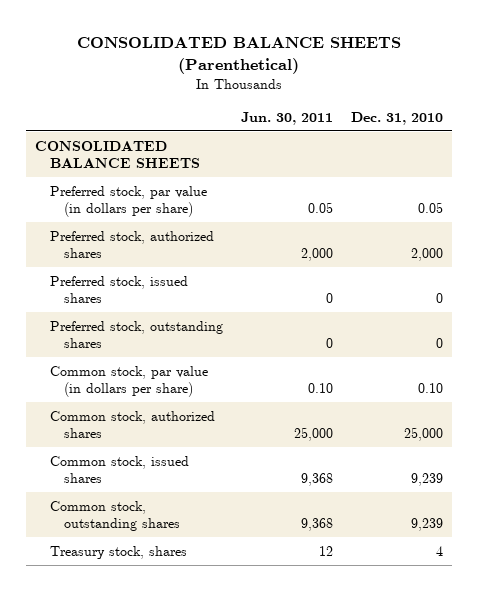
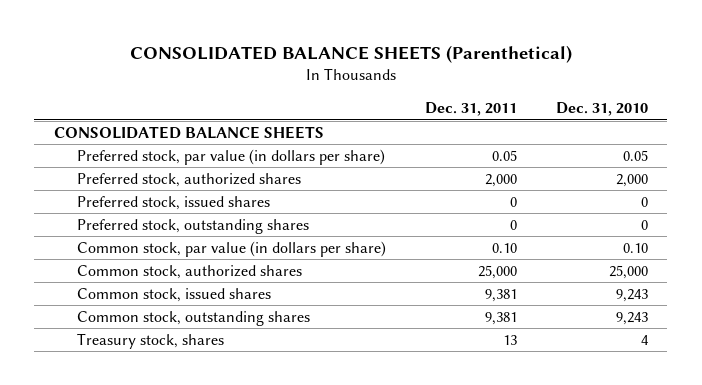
- | Jun. 30, 2011 | Dec. 31, 2010
+ | Dec. 31, 2011 | Dec. 31, 2010
- Common stock, issued shares | 9,368 | 9,239
- Common stock, outstanding shares | 9,368 | 9,239
+ Common stock, issued shares | 9,381 | 9,243
+ Common stock, outstanding shares | 9,381 | 9,243

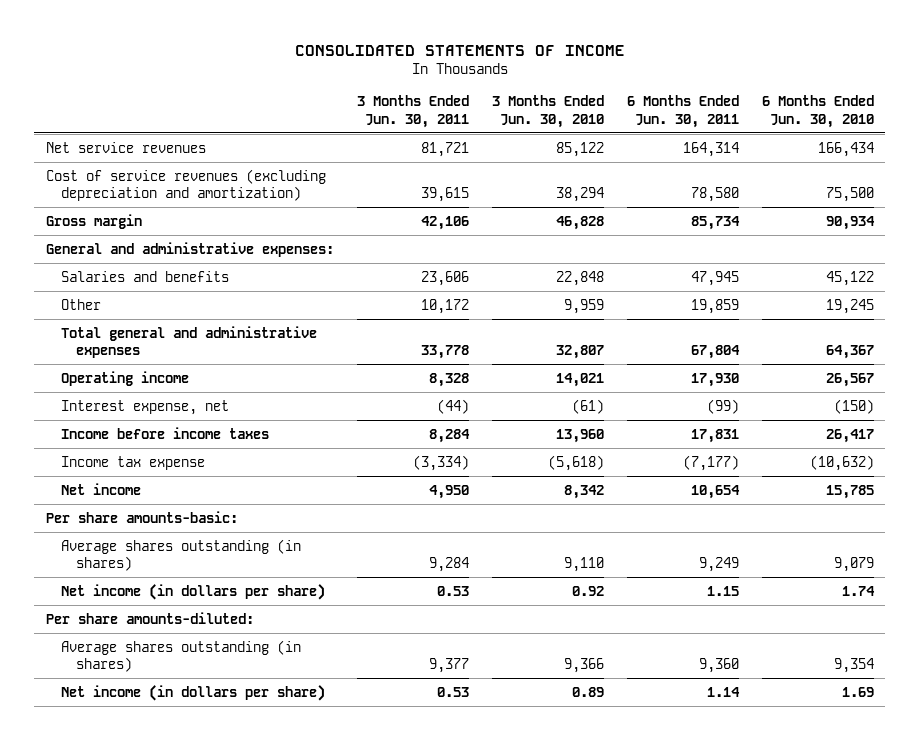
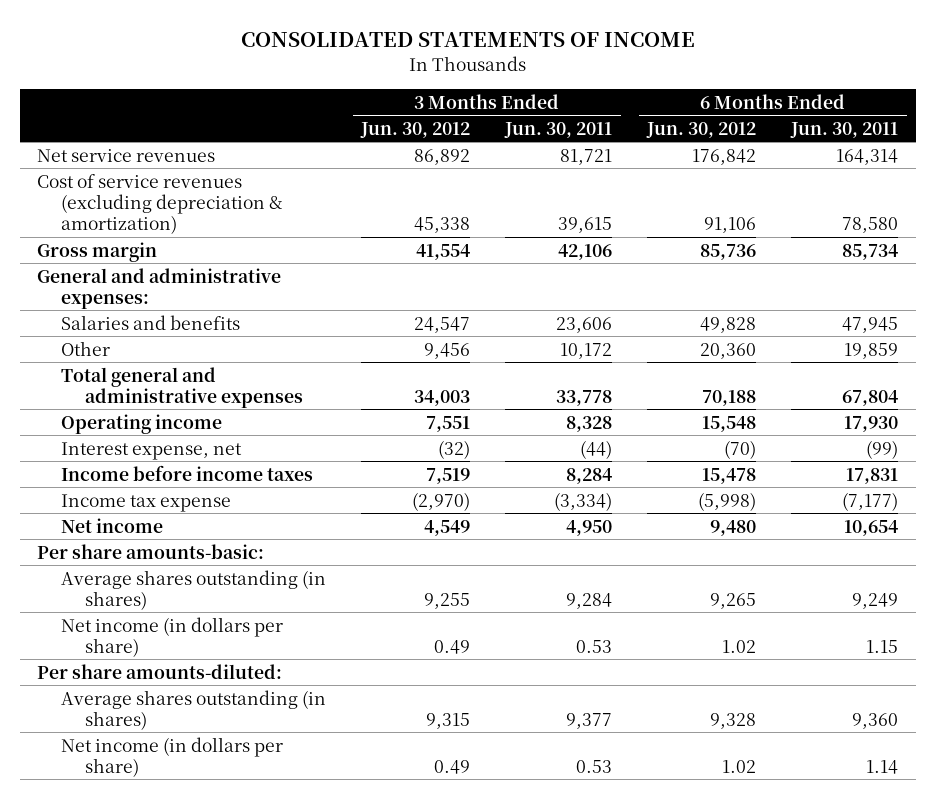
- | 3 Months Ended Jun. 30, 2011 | 3 Months Ended Jun. 30, 2010 | 6 Months Ended Jun. 30, 2011 | 6 Months Ended Jun. 30, 2010
+ | 3 Months Ended Jun. 30, 2012 | 3 Months Ended Jun. 30, 2011 | 6 Months Ended Jun. 30, 2012 | 6 Months Ended Jun. 30, 2011
- Cost of service revenues (excluding depreciation and amortization) | 39,615 | 38,294 | 78,580 | 75,500
+ Cost of service revenues (excluding depreciation & amortization) | 45,338 | 39,615 | 91,106 | 78,580

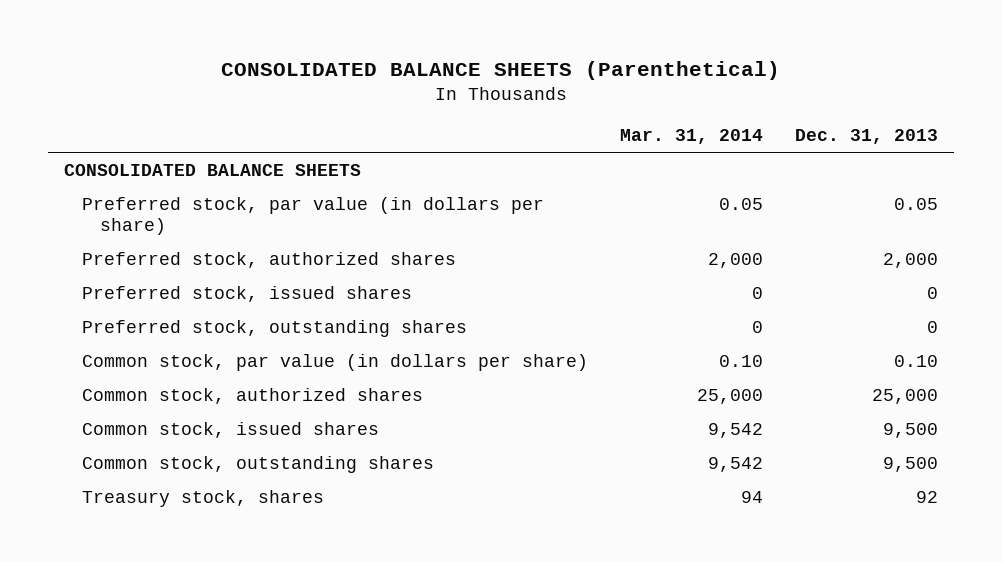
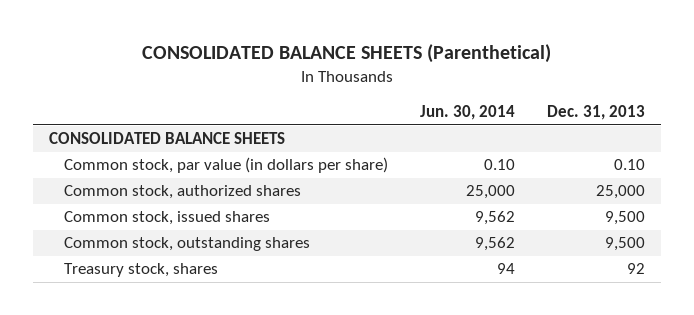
- | Mar. 31, 2014 | Dec. 31, 2013
+ | Jun. 30, 2014 | Dec. 31, 2013
- Preferred stock, par value (in dollars per share) | 0.05 | 0.05
- Preferred stock, authorized shares | 2,000 | 2,000
- Preferred stock, issued shares | 0 | 0
- Preferred stock, outstanding shares | 0 | 0

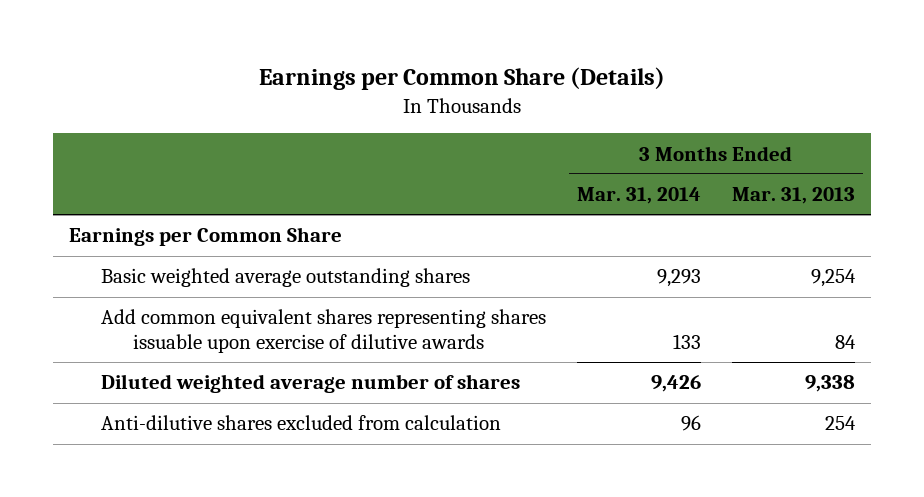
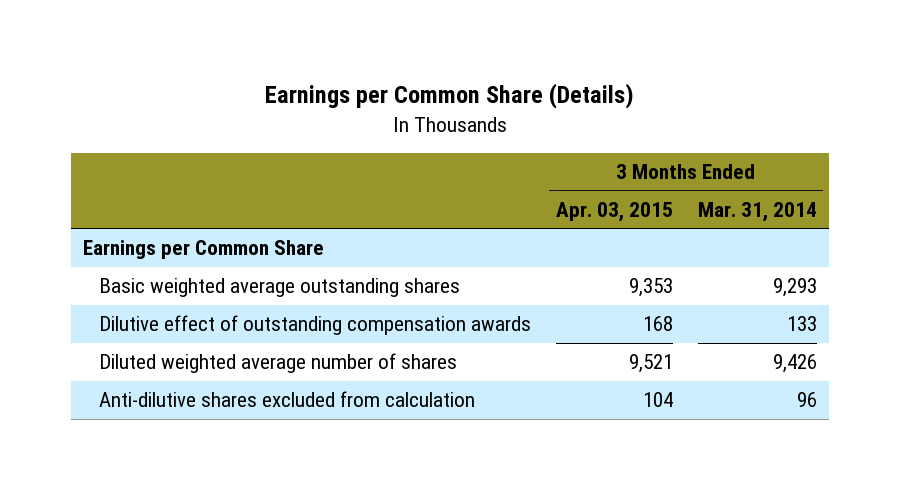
- | 3 Months Ended Mar. 31, 2014 | 3 Months Ended Mar. 31, 2013
+ | 3 Months Ended Apr. 03, 2015 | 3 Months Ended Mar. 31, 2014
- Add common equivalent shares representing shares issuable upon exercise of dilutive awards | 133 | 84
+ Dilutive effect of outstanding compensation awards | 168 | 133

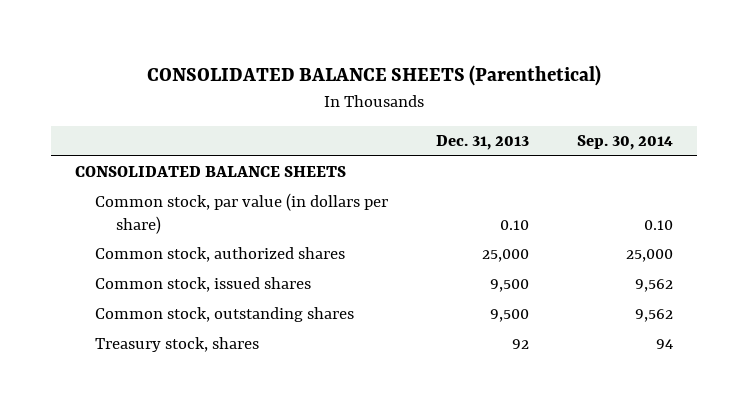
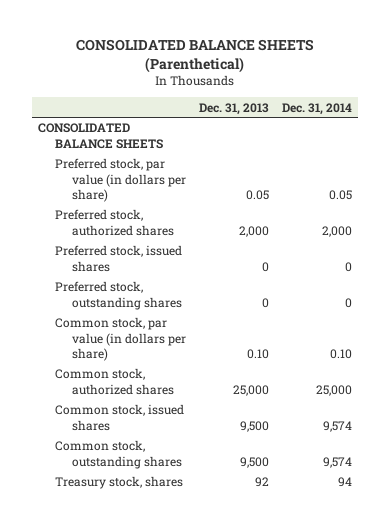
- | Dec. 31, 2013 | Sep. 30, 2014
+ | Dec. 31, 2013 | Dec. 31, 2014
+ Preferred stock, par value (in dollars per share) | 0.05 | 0.05
+ Preferred stock, authorized shares | 2,000 | 2,000
+ Preferred stock, issued shares | 0 | 0
+ Preferred stock, outstanding shares | 0 | 0

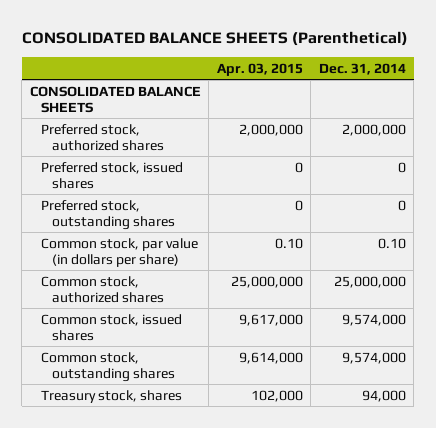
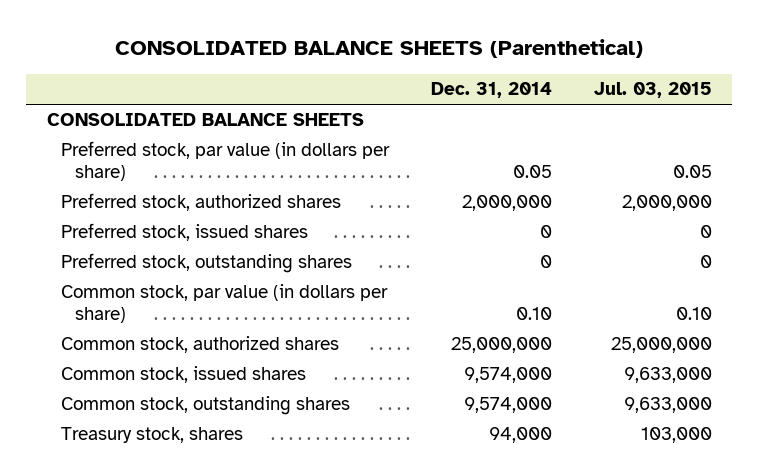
- | Apr. 03, 2015 | Dec. 31, 2014
+ | Dec. 31, 2014 | Jul. 03, 2015
+ Preferred stock, par value (in dollars per share) | 0.05 | 0.05

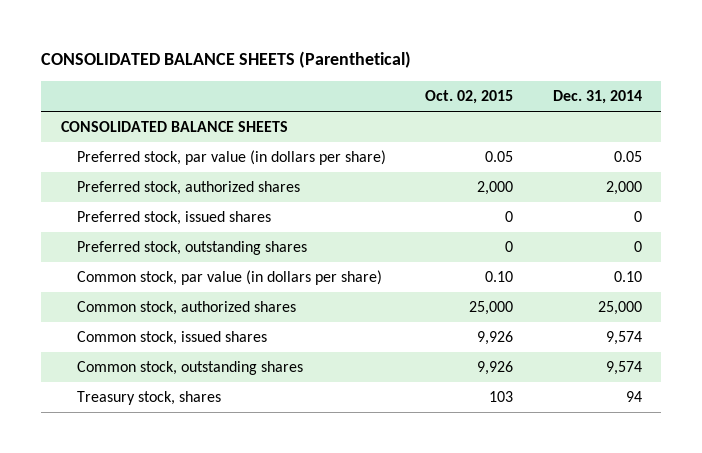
- | Dec. 31, 2014 | Jul. 03, 2015
+ | Oct. 02, 2015 | Dec. 31, 2014
- Preferred stock, authorized shares | 2,000,000 | 2,000,000
+ Preferred stock, authorized shares | 2,000 | 2,000
- Common stock, authorized shares | 25,000,000 | 25,000,000
- Common stock, issued shares | 9,574,000 | 9,633,000
- Common stock, outstanding shares | 9,574,000 | 9,633,000
- Treasury stock, shares | 94,000 | 103,000
+ Common stock, authorized shares | 25,000 | 25,000
+ Common stock, issued shares | 9,926 | 9,574
+ Common stock, outstanding shares | 9,926 | 9,574
+ Treasury stock, shares | 103 | 94

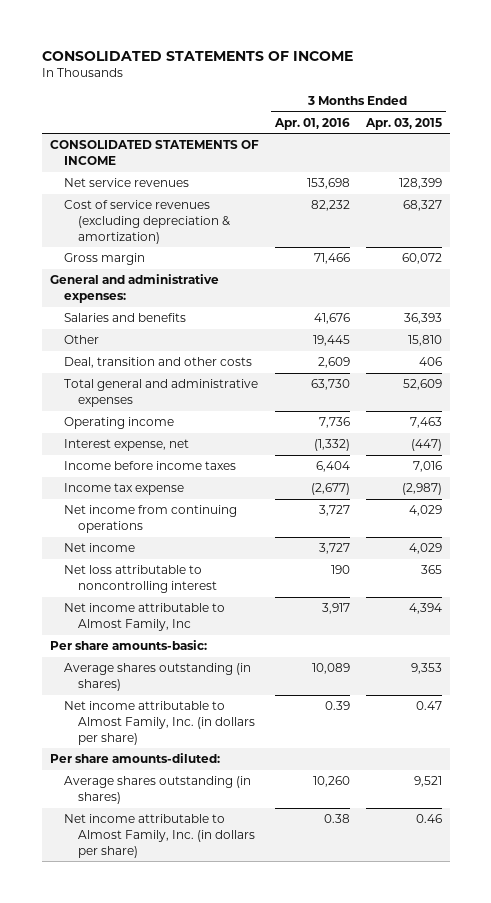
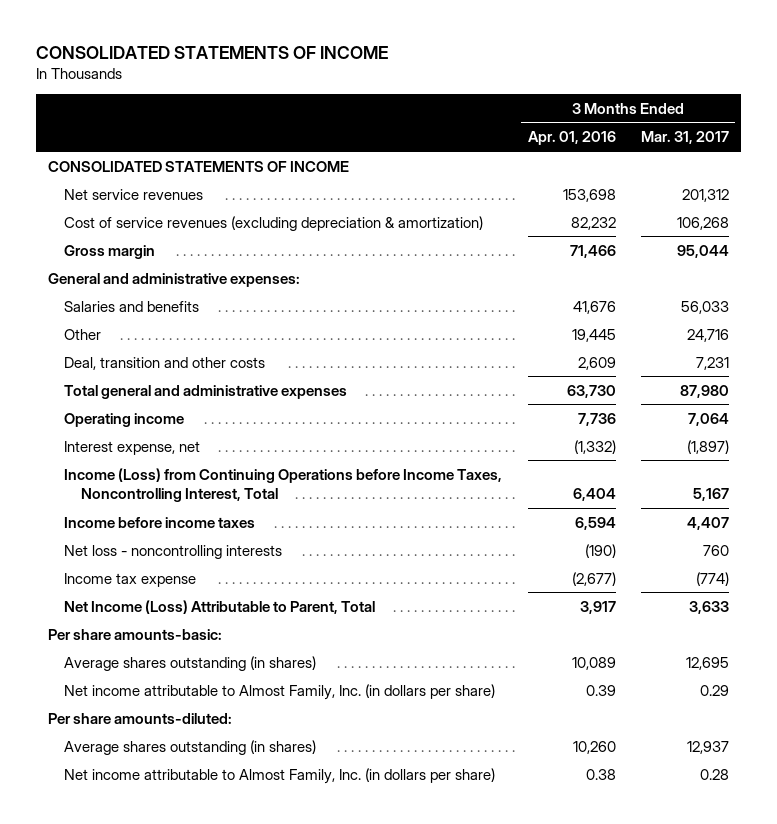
- | 3 Months Ended Apr. 01, 2016 | 3 Months Ended Apr. 03, 2015
+ | 3 Months Ended Apr. 01, 2016 | 3 Months Ended Mar. 31, 2017
- Income before income taxes | 6,404 | 7,016
+ Income (Loss) from Continuing Operations before Income Taxes, Noncontrolling Interest, Total | 6,404 | 5,167
+ Income before income taxes | 6,594 | 4,407
+ Net loss - noncontrolling interests | (190) | 760
- Net income from continuing operations | 3,727 | 4,029
- Net income | 3,727 | 4,029
- Net loss attributable to noncontrolling interest | 190 | 365
- Net income attributable to Almost Family, Inc | 3,917 | 4,394
+ Net Income (Loss) Attributable to Parent, Total | 3,917 | 3,633

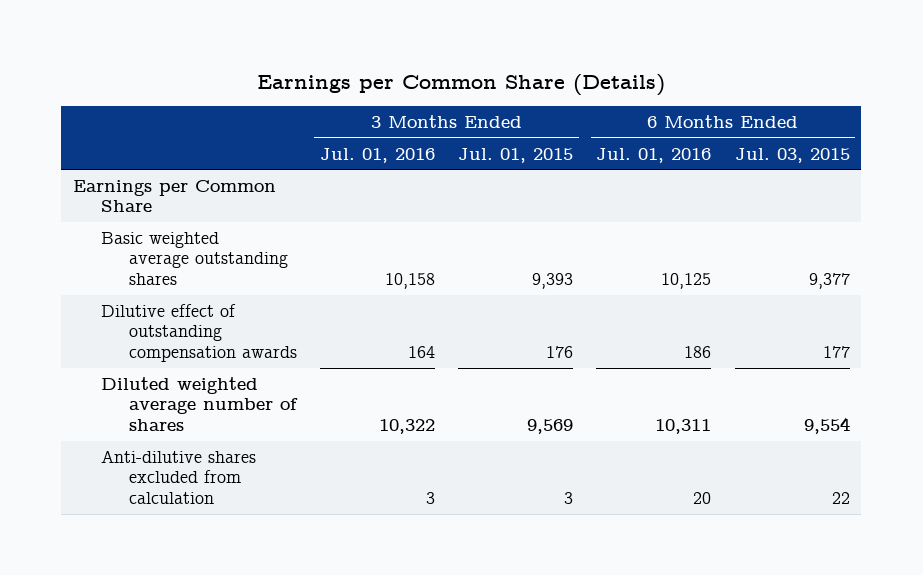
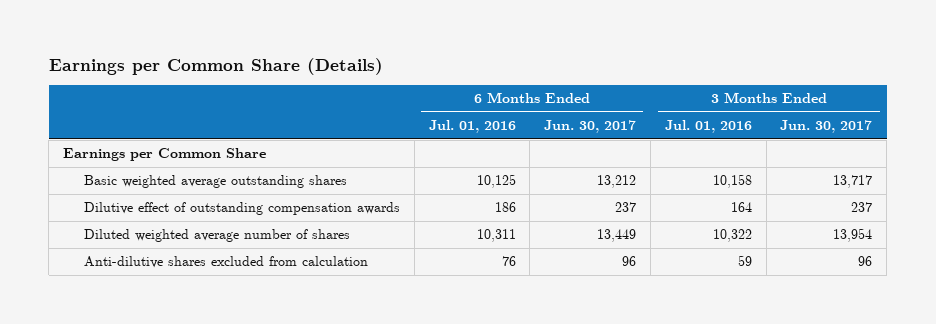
- | 3 Months Ended Jul. 01, 2016 | 3 Months Ended Jul. 01, 2015 | 6 Months Ended Jul. 01, 2016 | 6 Months Ended Jul. 03, 2015
+ | 6 Months Ended Jul. 01, 2016 | 6 Months Ended Jun. 30, 2017 | 3 Months Ended Jul. 01, 2016 | 3 Months Ended Jun. 30, 2017
- Anti-dilutive shares excluded from calculation | 3 | 3 | 20 | 22
+ Anti-dilutive shares excluded from calculation | 76 | 96 | 59 | 96

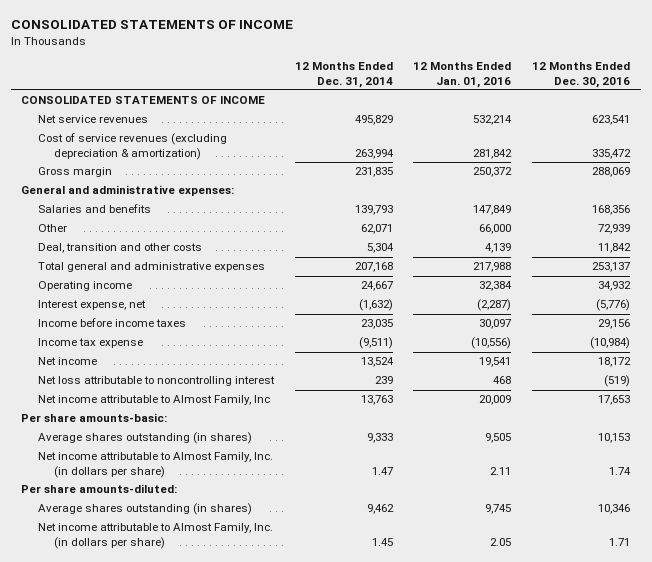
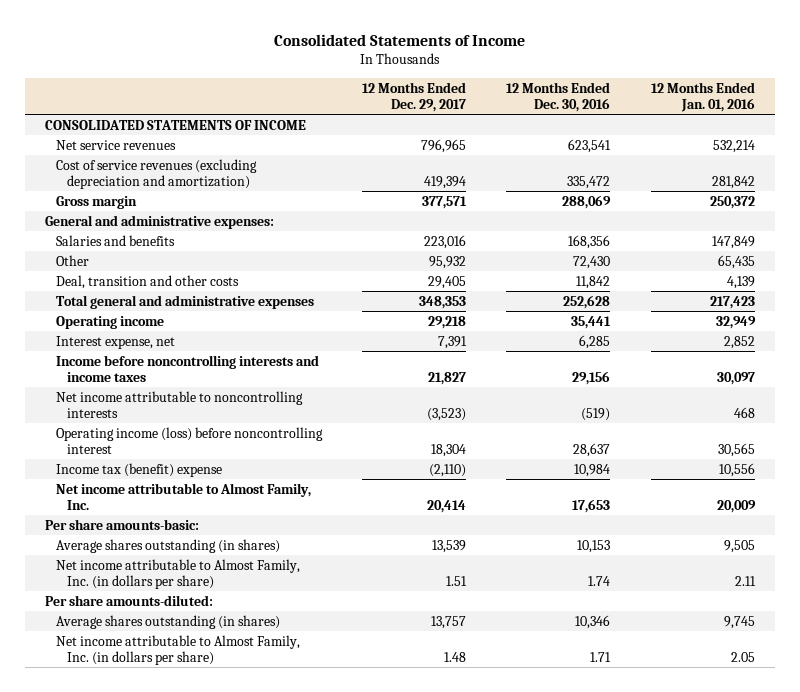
- CONSOLIDATED STATEMENTS OF INCOME
+ Consolidated Statements of Income
- | 12 Months Ended Dec. 31, 2014 | 12 Months Ended Jan. 01, 2016 | 12 Months Ended Dec. 30, 2016
+ | 12 Months Ended Dec. 29, 2017 | 12 Months Ended Dec. 30, 2016 | 12 Months Ended Jan. 01, 2016
- Cost of service revenues (excluding depreciation & amortization) | 263,994 | 281,842 | 335,472
+ Cost of service revenues (excluding depreciation and amortization) | 419,394 | 335,472 | 281,842
- Other | 62,071 | 66,000 | 72,939
+ Other | 95,932 | 72,430 | 65,435
- Total general and administrative expenses | 207,168 | 217,988 | 253,137
- Operating income | 24,667 | 32,384 | 34,932
- Interest expense, net | (1,632) | (2,287) | (5,776)
- Income before income taxes | 23,035 | 30,097 | 29,156
- Income tax expense | (9,511) | (10,556) | (10,984)
- Net income | 13,524 | 19,541 | 18,172
- Net loss attributable to noncontrolling interest | 239 | 468 | (519)
- Net income attributable to Almost Family, Inc | 13,763 | 20,009 | 17,653
+ Total general and administrative expenses | 348,353 | 252,628 | 217,423
+ Operating income | 29,218 | 35,441 | 32,949
+ Interest expense, net | 7,391 | 6,285 | 2,852
+ Income before noncontrolling interests and income taxes | 21,827 | 29,156 | 30,097
+ Net income attributable to noncontrolling interests | (3,523) | (519) | 468
+ Operating income (loss) before noncontrolling interest | 18,304 | 28,637 | 30,565
+ Income tax (benefit) expense | (2,110) | 10,984 | 10,556
+ Net income attributable to Almost Family, Inc. | 20,414 | 17,653 | 20,009

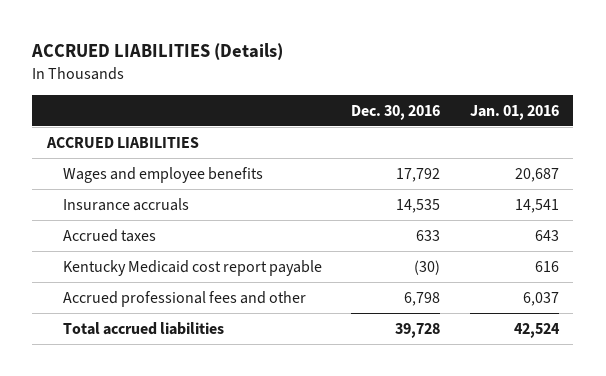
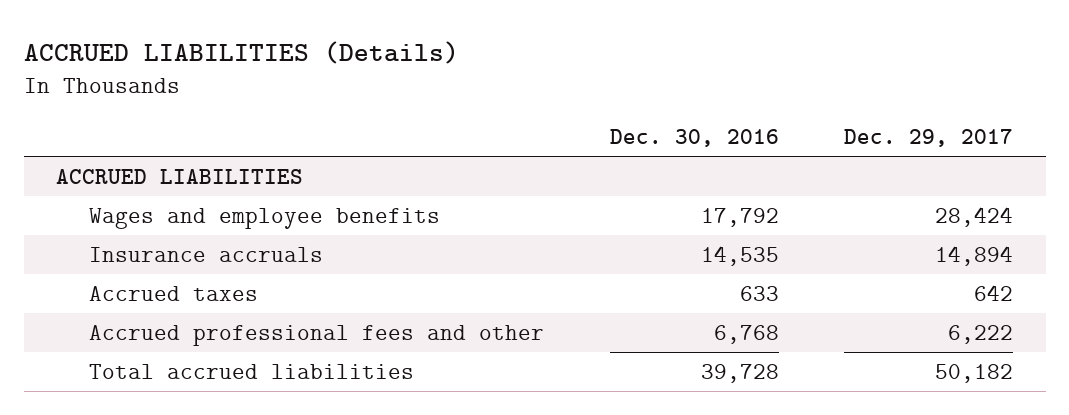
- | Dec. 30, 2016 | Jan. 01, 2016
+ | Dec. 30, 2016 | Dec. 29, 2017
- Kentucky Medicaid cost report payable | (30) | 616
- Accrued professional fees and other | 6,798 | 6,037
+ Accrued professional fees and other | 6,768 | 6,222

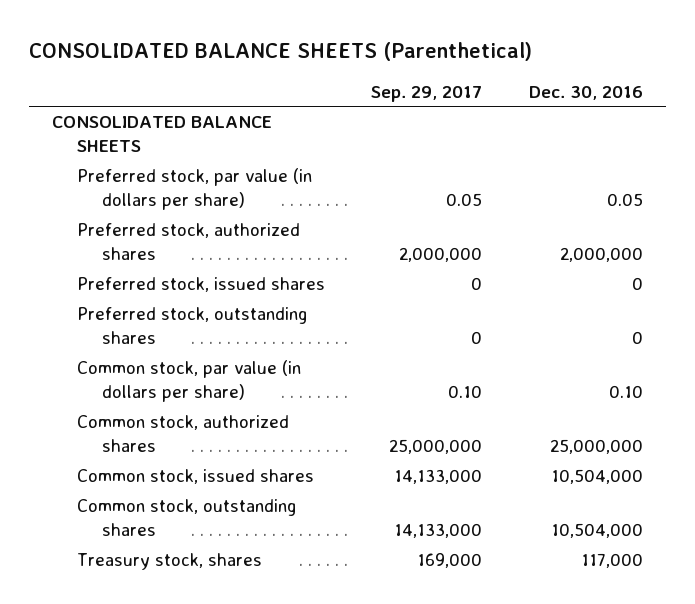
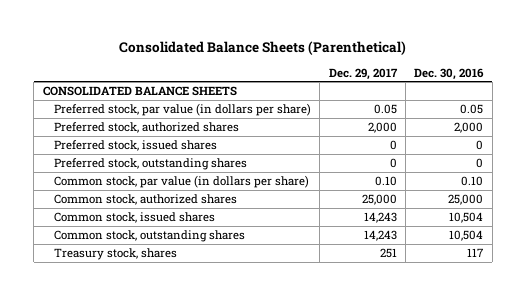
- CONSOLIDATED BALANCE SHEETS (Parenthetical)
+ Consolidated Balance Sheets (Parenthetical)
- | Sep. 29, 2017 | Dec. 30, 2016
+ | Dec. 29, 2017 | Dec. 30, 2016
- Preferred stock, authorized shares | 2,000,000 | 2,000,000
+ Preferred stock, authorized shares | 2,000 | 2,000
- Common stock, authorized shares | 25,000,000 | 25,000,000
- Common stock, issued shares | 14,133,000 | 10,504,000
- Common stock, outstanding shares | 14,133,000 | 10,504,000
- Treasury stock, shares | 169,000 | 117,000
+ Common stock, authorized shares | 25,000 | 25,000
+ Common stock, issued shares | 14,243 | 10,504
+ Common stock, outstanding shares | 14,243 | 10,504
+ Treasury stock, shares | 251 | 117

